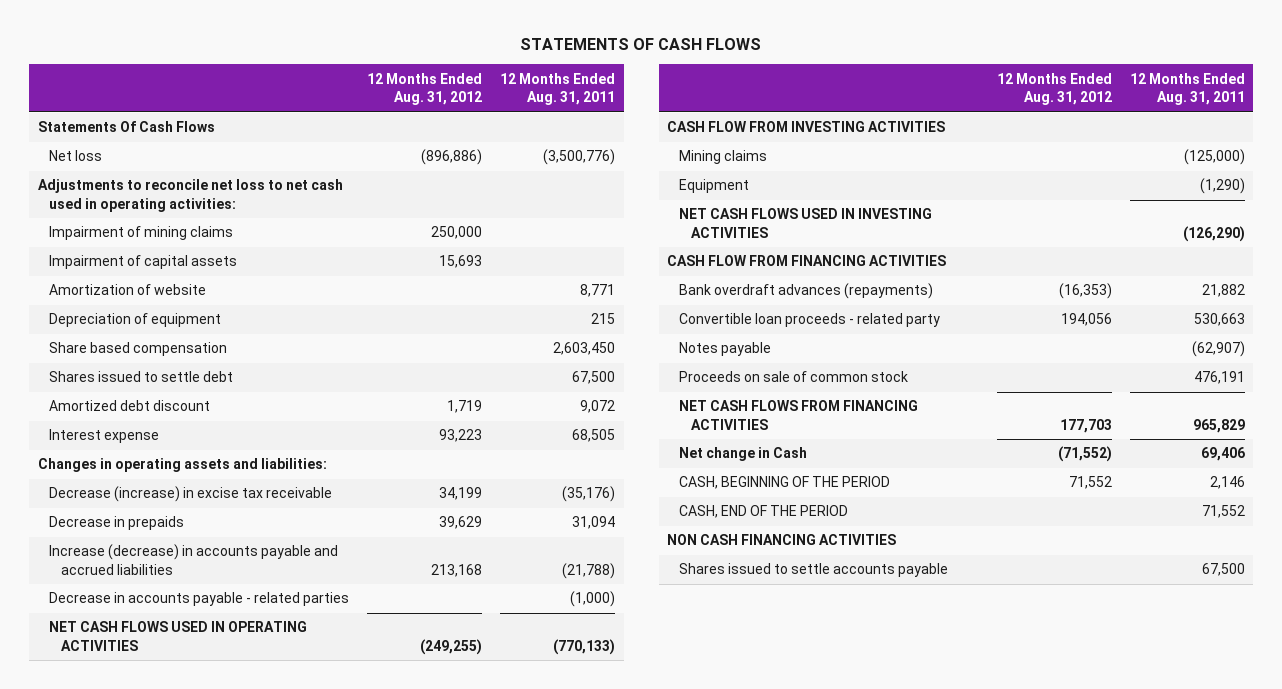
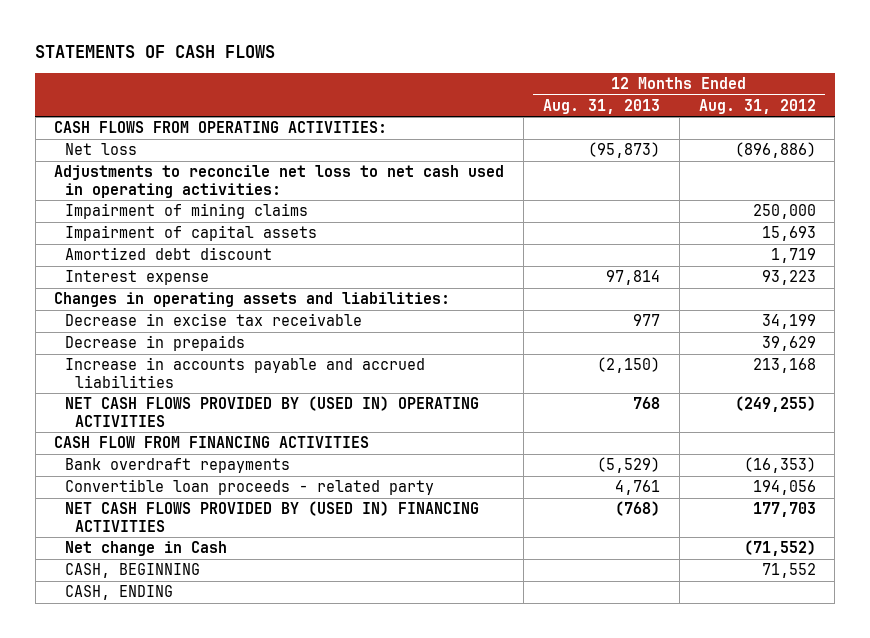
- | 12 Months Ended Aug. 31, 2012 | 12 Months Ended Aug. 31, 2011
+ | 12 Months Ended Aug. 31, 2013 | 12 Months Ended Aug. 31, 2012
- Statements Of Cash Flows
+ CASH FLOWS FROM OPERATING ACTIVITIES:
- Amortization of website | | 8,771
- Depreciation of equipment | | 215
- Share based compensation | | 2,603,450
- Shares issued to settle debt | | 67,500
- Decrease (increase) in excise tax receivable | 34,199 | (35,176)
+ Decrease in excise tax receivable | 977 | 34,199
- Increase (decrease) in accounts payable and accrued liabilities | 213,168 | (21,788)
- Decrease in accounts payable - related parties | | (1,000)
- NET CASH FLOWS USED IN OPERATING ACTIVITIES | (249,255) | (770,133)
- CASH FLOW FROM INVESTING ACTIVITIES
- Mining claims | | (125,000)
- Equipment | | (1,290)
- NET CASH FLOWS USED IN INVESTING ACTIVITIES | | (126,290)
+ Increase in accounts payable and accrued liabilities | (2,150) | 213,168
+ NET CASH FLOWS PROVIDED BY (USED IN) OPERATING ACTIVITIES | 768 | (249,255)
- Bank overdraft advances (repayments) | (16,353) | 21,882
+ Bank overdraft repayments | (5,529) | (16,353)
- Notes payable | | (62,907)
- Proceeds on sale of common stock | | 476,191
- NET CASH FLOWS FROM FINANCING ACTIVITIES | 177,703 | 965,829
+ NET CASH FLOWS PROVIDED BY (USED IN) FINANCING ACTIVITIES | (768) | 177,703
- CASH, BEGINNING OF THE PERIOD | 71,552 | 2,146
- CASH, END OF THE PERIOD | | 71,552
- NON CASH FINANCING ACTIVITIES
- Shares issued to settle accounts payable | | 67,500
+ CASH, BEGINNING | | 71,552
+ CASH, ENDING

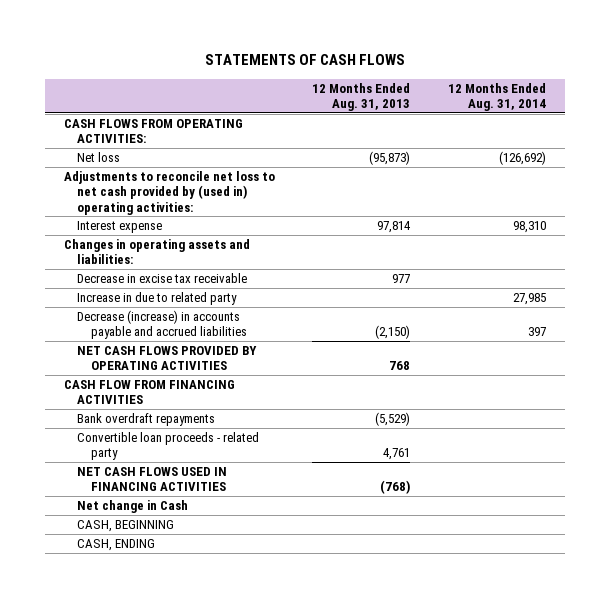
- | 12 Months Ended Aug. 31, 2013 | 12 Months Ended Aug. 31, 2012
+ | 12 Months Ended Aug. 31, 2013 | 12 Months Ended Aug. 31, 2014
- Adjustments to reconcile net loss to net cash used in operating activities:
- Impairment of mining claims | | 250,000
- Impairment of capital assets | | 15,693
- Amortized debt discount | | 1,719
+ Adjustments to reconcile net loss to net cash provided by (used in) operating activities:
- Decrease in prepaids | | 39,629
- Increase in accounts payable and accrued liabilities | (2,150) | 213,168
- NET CASH FLOWS PROVIDED BY (USED IN) OPERATING ACTIVITIES | 768 | (249,255)
+ Increase in due to related party | | 27,985
+ Decrease (increase) in accounts payable and accrued liabilities | (2,150) | 397
+ NET CASH FLOWS PROVIDED BY OPERATING ACTIVITIES | 768 |
- NET CASH FLOWS PROVIDED BY (USED IN) FINANCING ACTIVITIES | (768) | 177,703
+ NET CASH FLOWS USED IN FINANCING ACTIVITIES | (768) |

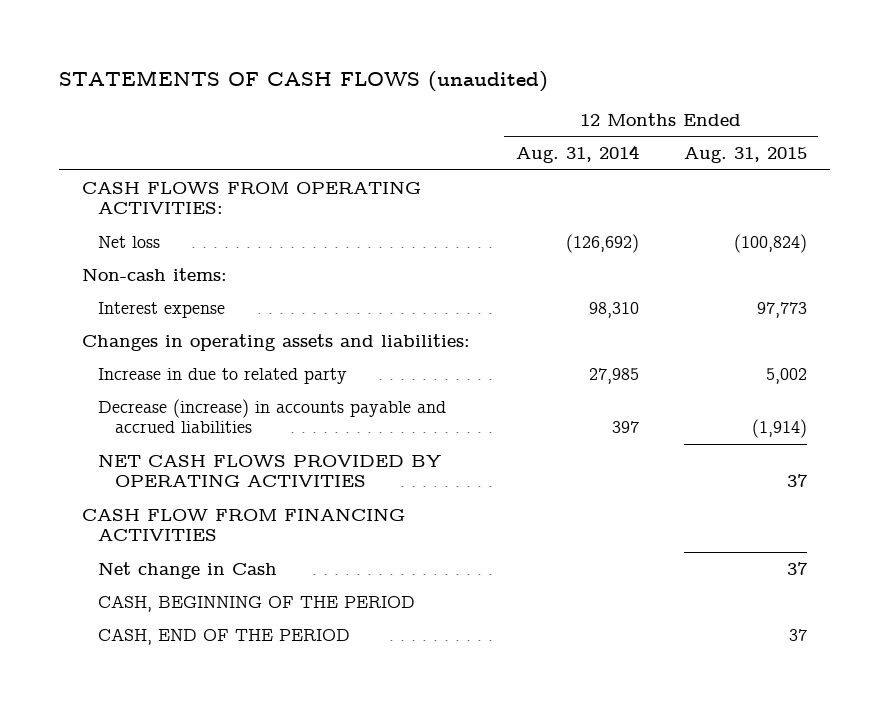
- STATEMENTS OF CASH FLOWS
+ STATEMENTS OF CASH FLOWS (unaudited)
- | 12 Months Ended Aug. 31, 2013 | 12 Months Ended Aug. 31, 2014
+ | 12 Months Ended Aug. 31, 2014 | 12 Months Ended Aug. 31, 2015
- Adjustments to reconcile net loss to net cash provided by (used in) operating activities:
+ Non-cash items:
- Decrease in excise tax receivable | 977 |
- Bank overdraft repayments | (5,529) |
- Convertible loan proceeds - related party | 4,761 |
- NET CASH FLOWS USED IN FINANCING ACTIVITIES | (768) |
- CASH, BEGINNING
- CASH, ENDING
+ CASH, BEGINNING OF THE PERIOD
+ CASH, END OF THE PERIOD | | 37

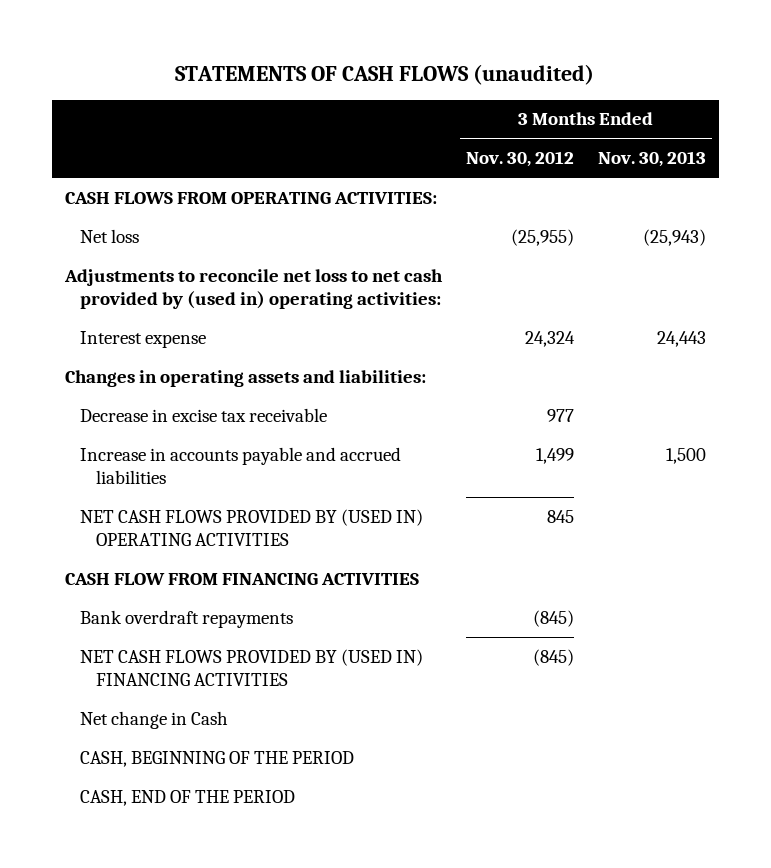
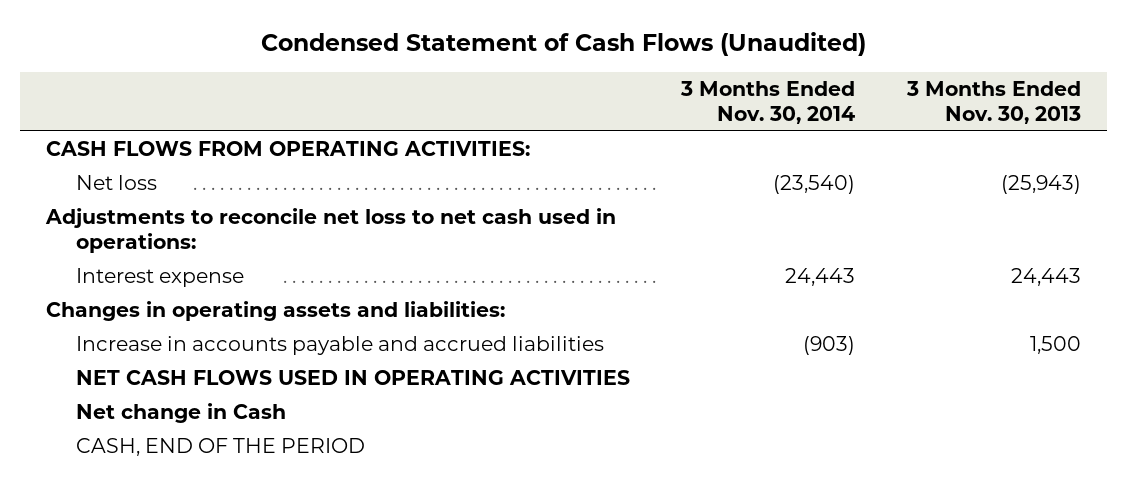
- STATEMENTS OF CASH FLOWS (unaudited)
+ Condensed Statement of Cash Flows (Unaudited)
- | 3 Months Ended Nov. 30, 2012 | 3 Months Ended Nov. 30, 2013
+ | 3 Months Ended Nov. 30, 2014 | 3 Months Ended Nov. 30, 2013
- Adjustments to reconcile net loss to net cash provided by (used in) operating activities:
+ Adjustments to reconcile net loss to net cash used in operations:
- Decrease in excise tax receivable | 977 |
- NET CASH FLOWS PROVIDED BY (USED IN) OPERATING ACTIVITIES | 845 |
- CASH FLOW FROM FINANCING ACTIVITIES
- Bank overdraft repayments | (845) |
- NET CASH FLOWS PROVIDED BY (USED IN) FINANCING ACTIVITIES | (845) |
+ NET CASH FLOWS USED IN OPERATING ACTIVITIES
- CASH, BEGINNING OF THE PERIOD

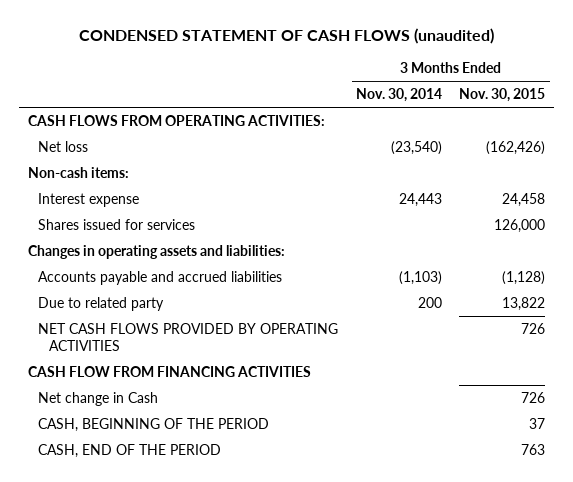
- Condensed Statement of Cash Flows (Unaudited)
+ CONDENSED STATEMENT OF CASH FLOWS (unaudited)
- | 3 Months Ended Nov. 30, 2014 | 3 Months Ended Nov. 30, 2013
+ | 3 Months Ended Nov. 30, 2014 | 3 Months Ended Nov. 30, 2015
- Adjustments to reconcile net loss to net cash used in operations:
+ Non-cash items:
+ Shares issued for services | | 126,000
- Increase in accounts payable and accrued liabilities | (903) | 1,500
- NET CASH FLOWS USED IN OPERATING ACTIVITIES
+ Accounts payable and accrued liabilities | (1,103) | (1,128)
+ Due to related party | 200 | 13,822
+ NET CASH FLOWS PROVIDED BY OPERATING ACTIVITIES | | 726
+ CASH FLOW FROM FINANCING ACTIVITIES
+ CASH, BEGINNING OF THE PERIOD | | 37

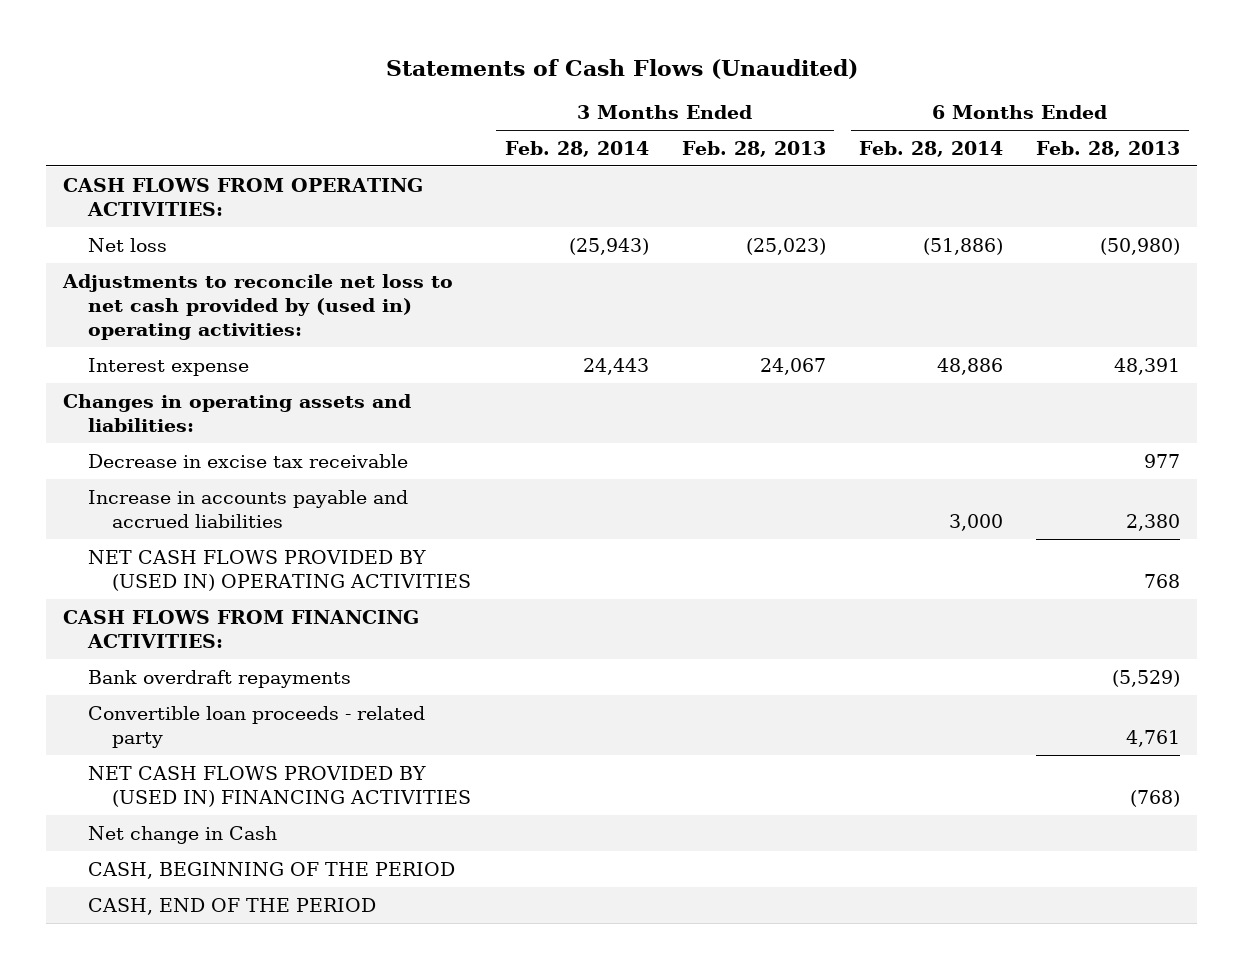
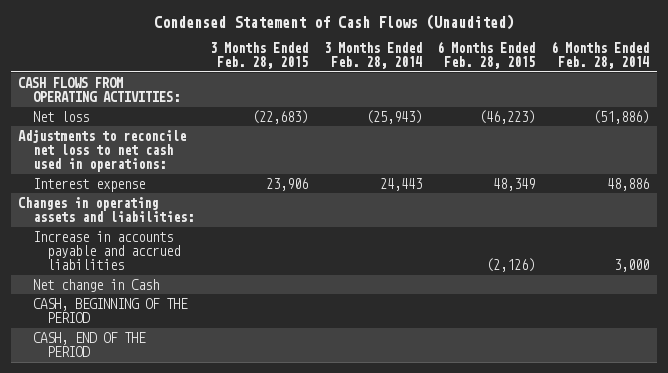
- Statements of Cash Flows (Unaudited)
+ Condensed Statement of Cash Flows (Unaudited)
- | 3 Months Ended Feb. 28, 2014 | 3 Months Ended Feb. 28, 2013 | 6 Months Ended Feb. 28, 2014 | 6 Months Ended Feb. 28, 2013
+ | 3 Months Ended Feb. 28, 2015 | 3 Months Ended Feb. 28, 2014 | 6 Months Ended Feb. 28, 2015 | 6 Months Ended Feb. 28, 2014
- Adjustments to reconcile net loss to net cash provided by (used in) operating activities:
+ Adjustments to reconcile net loss to net cash used in operations:
- Decrease in excise tax receivable | | | | 977
- NET CASH FLOWS PROVIDED BY (USED IN) OPERATING ACTIVITIES | | | | 768
- CASH FLOWS FROM FINANCING ACTIVITIES:
- Bank overdraft repayments | | | | (5,529)
- Convertible loan proceeds - related party | | | | 4,761
- NET CASH FLOWS PROVIDED BY (USED IN) FINANCING ACTIVITIES | | | | (768)

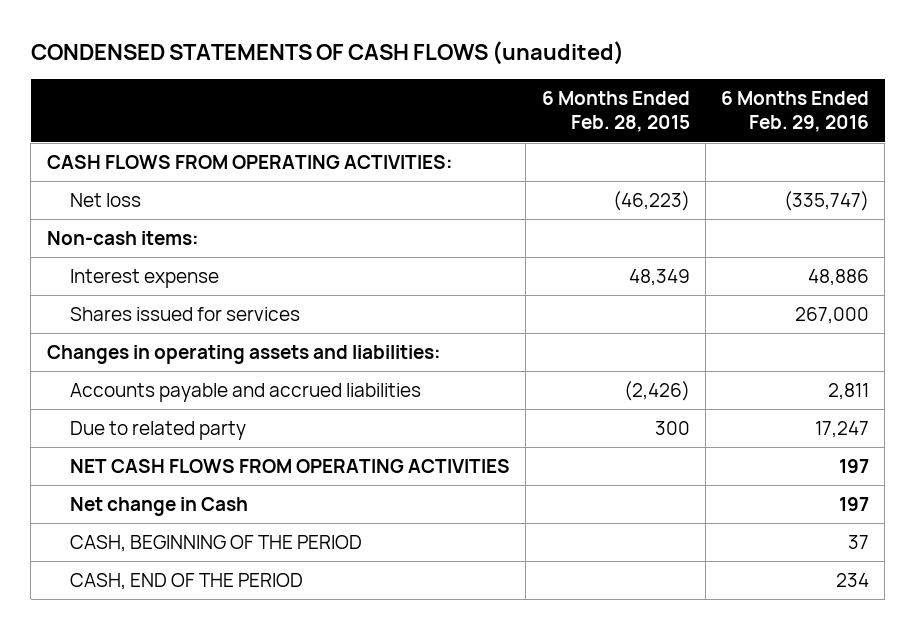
- Condensed Statement of Cash Flows (Unaudited)
+ CONDENSED STATEMENTS OF CASH FLOWS (unaudited)
- | 3 Months Ended Feb. 28, 2015 | 3 Months Ended Feb. 28, 2014 | 6 Months Ended Feb. 28, 2015 | 6 Months Ended Feb. 28, 2014
+ | 6 Months Ended Feb. 28, 2015 | 6 Months Ended Feb. 29, 2016
- Adjustments to reconcile net loss to net cash used in operations:
+ Non-cash items:
+ Shares issued for services | | 267,000
- Increase in accounts payable and accrued liabilities | | | (2,126) | 3,000
+ Accounts payable and accrued liabilities | (2,426) | 2,811
+ Due to related party | 300 | 17,247
+ NET CASH FLOWS FROM OPERATING ACTIVITIES | | 197

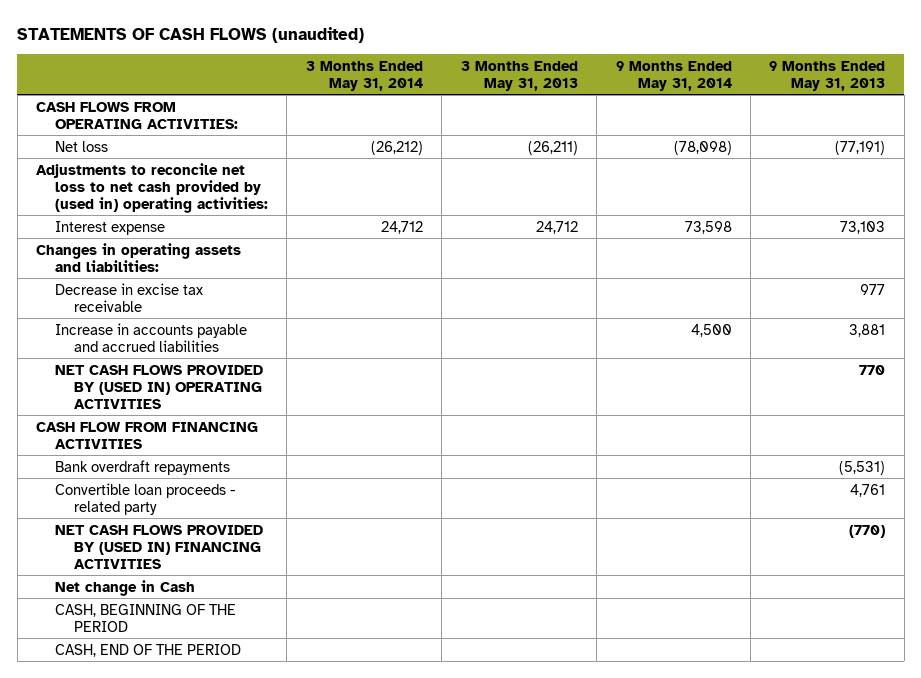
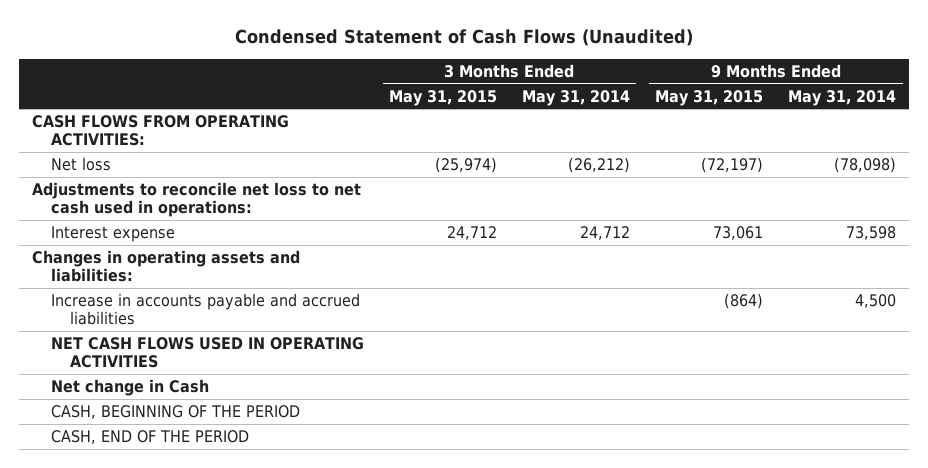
- STATEMENTS OF CASH FLOWS (unaudited)
+ Condensed Statement of Cash Flows (Unaudited)
- | 3 Months Ended May 31, 2014 | 3 Months Ended May 31, 2013 | 9 Months Ended May 31, 2014 | 9 Months Ended May 31, 2013
+ | 3 Months Ended May 31, 2015 | 3 Months Ended May 31, 2014 | 9 Months Ended May 31, 2015 | 9 Months Ended May 31, 2014
- Adjustments to reconcile net loss to net cash provided by (used in) operating activities:
+ Adjustments to reconcile net loss to net cash used in operations:
- Decrease in excise tax receivable | | | | 977
- NET CASH FLOWS PROVIDED BY (USED IN) OPERATING ACTIVITIES | | | | 770
- CASH FLOW FROM FINANCING ACTIVITIES
- Bank overdraft repayments | | | | (5,531)
- Convertible loan proceeds - related party | | | | 4,761
- NET CASH FLOWS PROVIDED BY (USED IN) FINANCING ACTIVITIES | | | | (770)
+ NET CASH FLOWS USED IN OPERATING ACTIVITIES

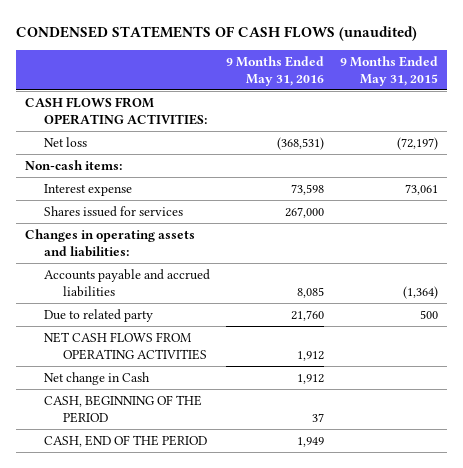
- Condensed Statement of Cash Flows (Unaudited)
+ CONDENSED STATEMENTS OF CASH FLOWS (unaudited)
- | 3 Months Ended May 31, 2015 | 3 Months Ended May 31, 2014 | 9 Months Ended May 31, 2015 | 9 Months Ended May 31, 2014
+ | 9 Months Ended May 31, 2016 | 9 Months Ended May 31, 2015
- Adjustments to reconcile net loss to net cash used in operations:
+ Non-cash items:
+ Shares issued for services | 267,000 |
- Increase in accounts payable and accrued liabilities | | | (864) | 4,500
- NET CASH FLOWS USED IN OPERATING ACTIVITIES
+ Accounts payable and accrued liabilities | 8,085 | (1,364)
+ Due to related party | 21,760 | 500
+ NET CASH FLOWS FROM OPERATING ACTIVITIES | 1,912 |

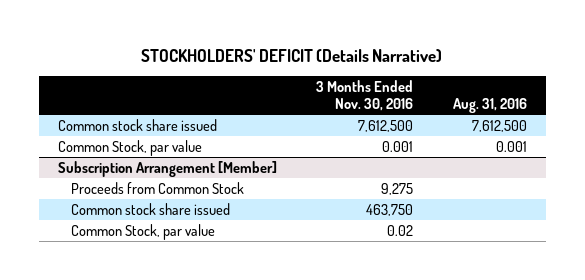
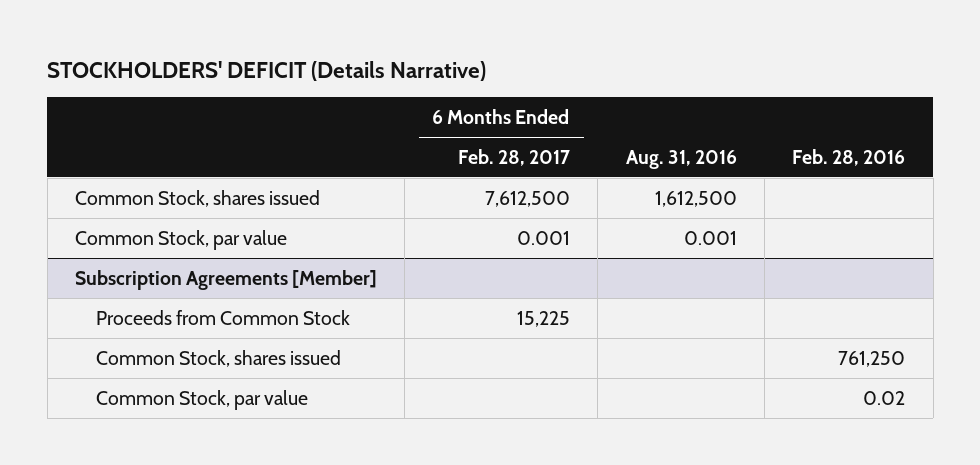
- | 3 Months Ended Nov. 30, 2016 | Aug. 31, 2016
+ | 6 Months Ended Feb. 28, 2017 | Aug. 31, 2016 | Feb. 28, 2016
- Common stock share issued | 7,612,500 | 7,612,500
+ Common Stock, shares issued | 7,612,500 | 1,612,500 |
- Subscription Arrangement [Member]
- Proceeds from Common Stock | 9,275 |
- Common stock share issued | 463,750 |
- Common Stock, par value | 0.02 |
+ Subscription Agreements [Member]
+ Proceeds from Common Stock | 15,225 | |
+ Common Stock, shares issued | | | 761,250
+ Common Stock, par value | | | 0.02

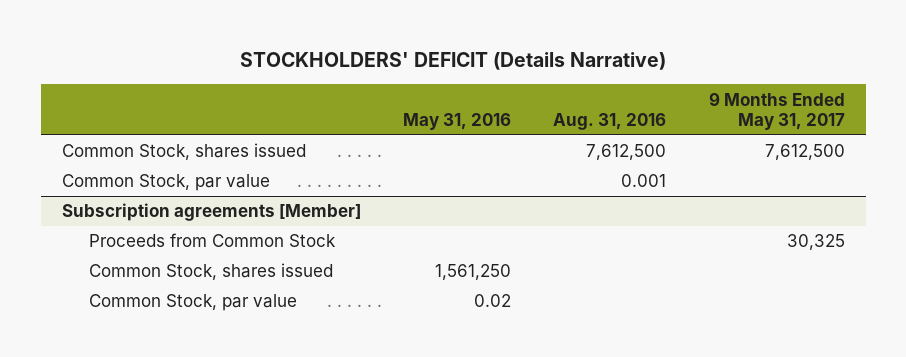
- | 6 Months Ended Feb. 28, 2017 | Aug. 31, 2016 | Feb. 28, 2016
+ | May 31, 2016 | Aug. 31, 2016 | 9 Months Ended May 31, 2017
- Common Stock, shares issued | 7,612,500 | 1,612,500 |
+ Common Stock, shares issued | | 7,612,500 | 7,612,500
- Subscription Agreements [Member]
+ Subscription agreements [Member]

